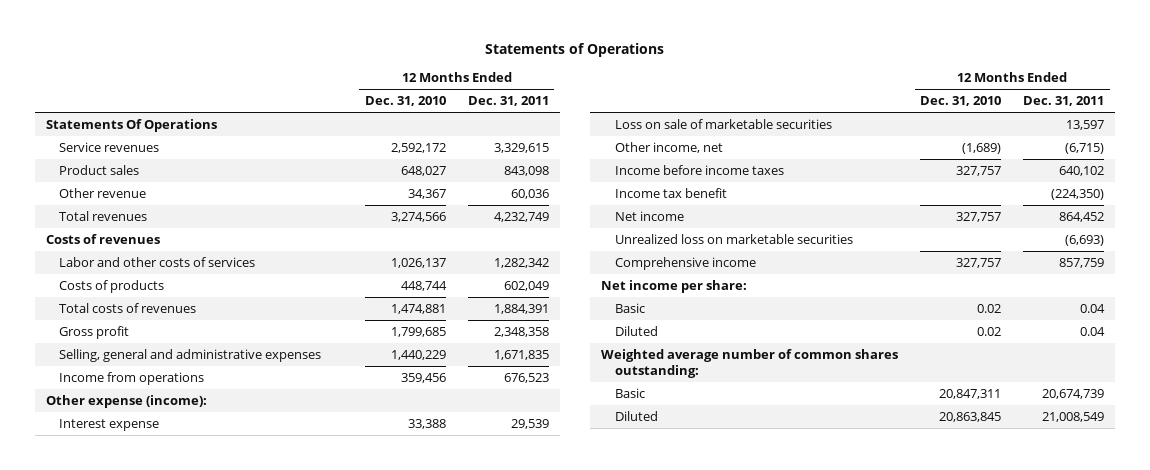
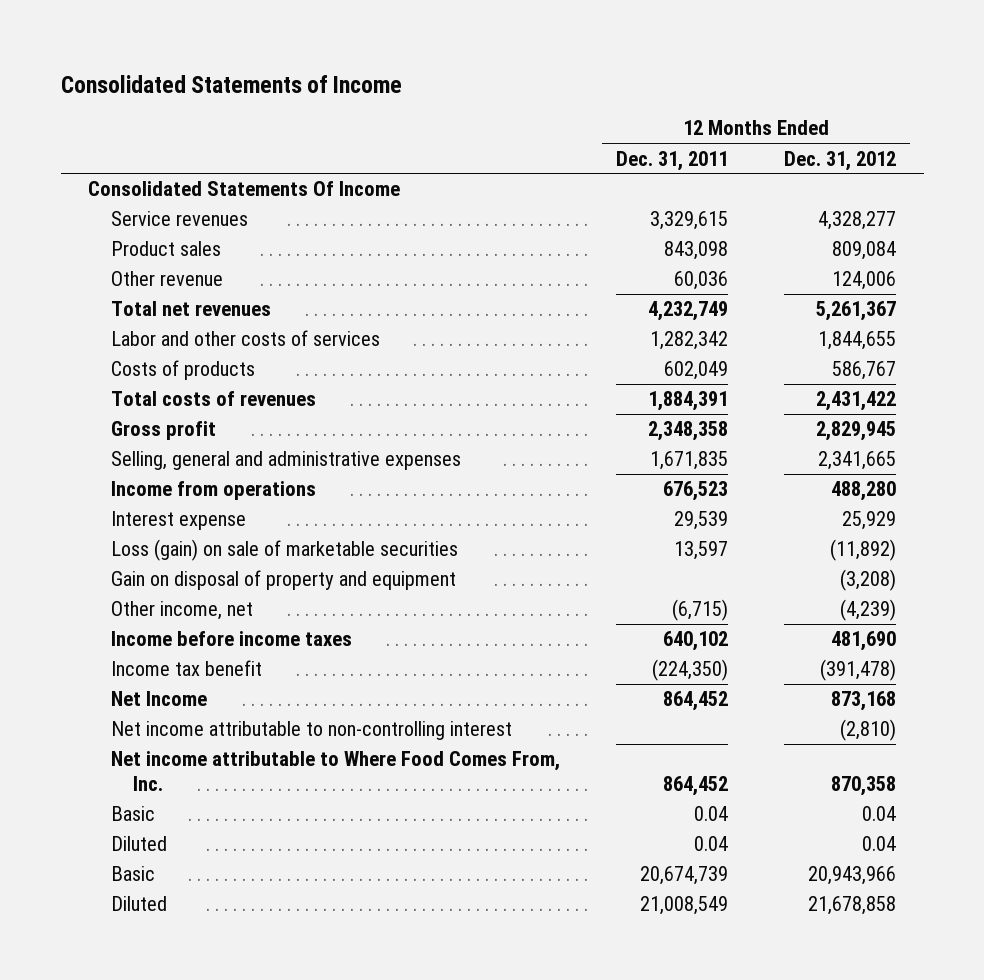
- Statements of Operations
+ Consolidated Statements of Income
- | 12 Months Ended Dec. 31, 2010 | 12 Months Ended Dec. 31, 2011
+ | 12 Months Ended Dec. 31, 2011 | 12 Months Ended Dec. 31, 2012
- Statements Of Operations
+ Consolidated Statements Of Income
- Total revenues | 3,274,566 | 4,232,749
- Costs of revenues
+ Total net revenues | 4,232,749 | 5,261,367
- Other expense (income):
- Loss on sale of marketable securities | | 13,597
+ Loss (gain) on sale of marketable securities | 13,597 | (11,892)
+ Gain on disposal of property and equipment | | (3,208)
- Net income | 327,757 | 864,452
- Unrealized loss on marketable securities | | (6,693)
- Comprehensive income | 327,757 | 857,759
- Net income per share:
+ Net Income | 864,452 | 873,168
+ Net income attributable to non-controlling interest | | (2,810)
+ Net income attributable to Where Food Comes From, Inc. | 864,452 | 870,358
- Weighted average number of common shares outstanding:

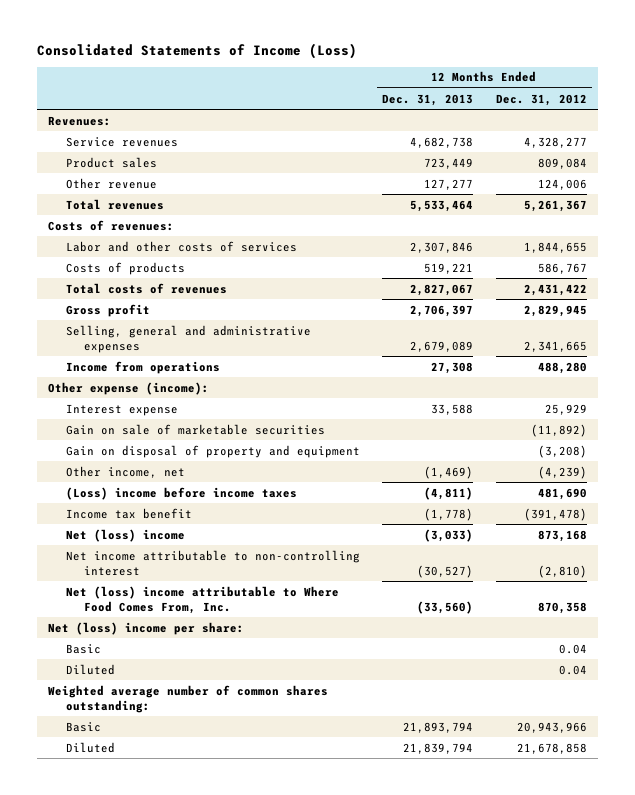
- Consolidated Statements of Income
+ Consolidated Statements of Income (Loss)
- | 12 Months Ended Dec. 31, 2011 | 12 Months Ended Dec. 31, 2012
+ | 12 Months Ended Dec. 31, 2013 | 12 Months Ended Dec. 31, 2012
- Consolidated Statements Of Income
+ Revenues:
- Total net revenues | 4,232,749 | 5,261,367
+ Total revenues | 5,533,464 | 5,261,367
+ Costs of revenues:
+ Other expense (income):
- Loss (gain) on sale of marketable securities | 13,597 | (11,892)
+ Gain on sale of marketable securities | | (11,892)
- Income before income taxes | 640,102 | 481,690
+ (Loss) income before income taxes | (4,811) | 481,690
- Net Income | 864,452 | 873,168
+ Net (loss) income | (3,033) | 873,168
- Net income attributable to Where Food Comes From, Inc. | 864,452 | 870,358
+ Net (loss) income attributable to Where Food Comes From, Inc. | (33,560) | 870,358
+ Net (loss) income per share:
+ Weighted average number of common shares outstanding:

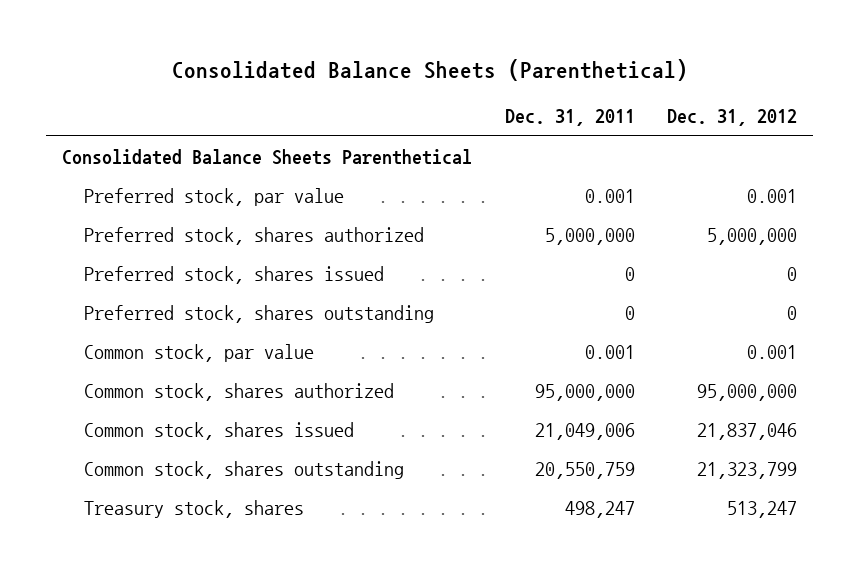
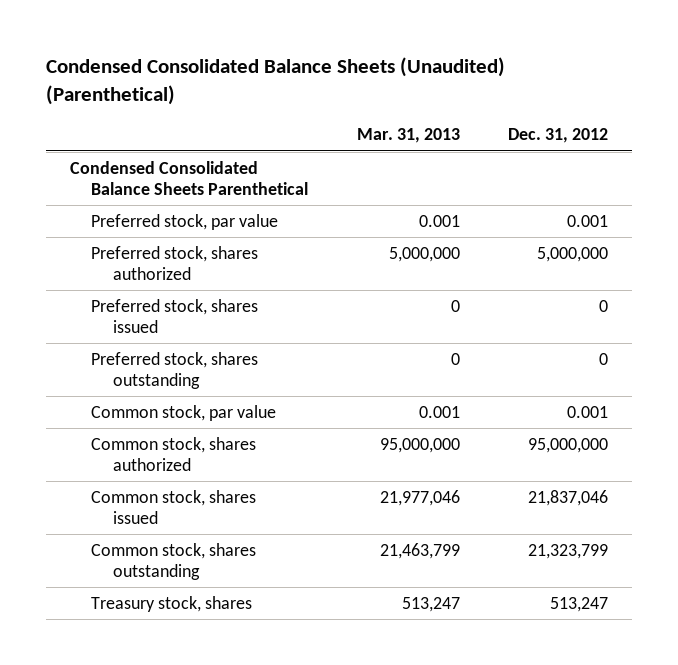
- Consolidated Balance Sheets (Parenthetical)
+ Condensed Consolidated Balance Sheets (Unaudited) (Parenthetical)
- | Dec. 31, 2011 | Dec. 31, 2012
+ | Mar. 31, 2013 | Dec. 31, 2012
- Consolidated Balance Sheets Parenthetical
+ Condensed Consolidated Balance Sheets Parenthetical

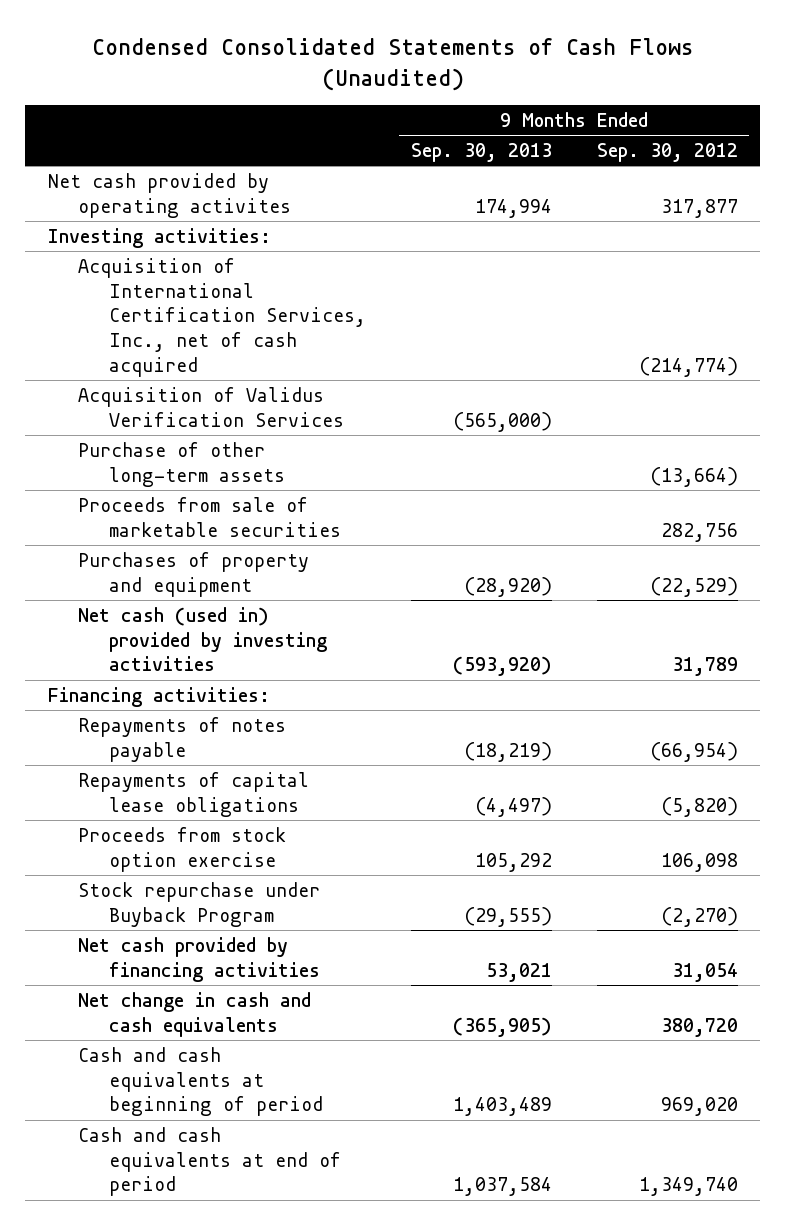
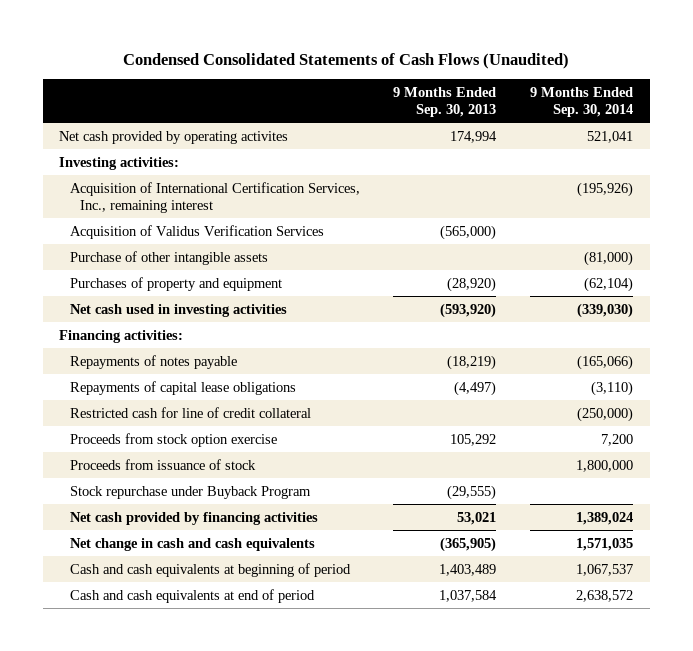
- | 9 Months Ended Sep. 30, 2013 | 9 Months Ended Sep. 30, 2012
+ | 9 Months Ended Sep. 30, 2013 | 9 Months Ended Sep. 30, 2014
- Acquisition of International Certification Services, Inc., net of cash acquired | | (214,774)
+ Acquisition of International Certification Services, Inc., remaining interest | | (195,926)
- Purchase of other long-term assets | | (13,664)
- Proceeds from sale of marketable securities | | 282,756
+ Purchase of other intangible assets | | (81,000)
- Net cash (used in) provided by investing activities | (593,920) | 31,789
+ Net cash used in investing activities | (593,920) | (339,030)
+ Restricted cash for line of credit collateral | | (250,000)
+ Proceeds from issuance of stock | | 1,800,000

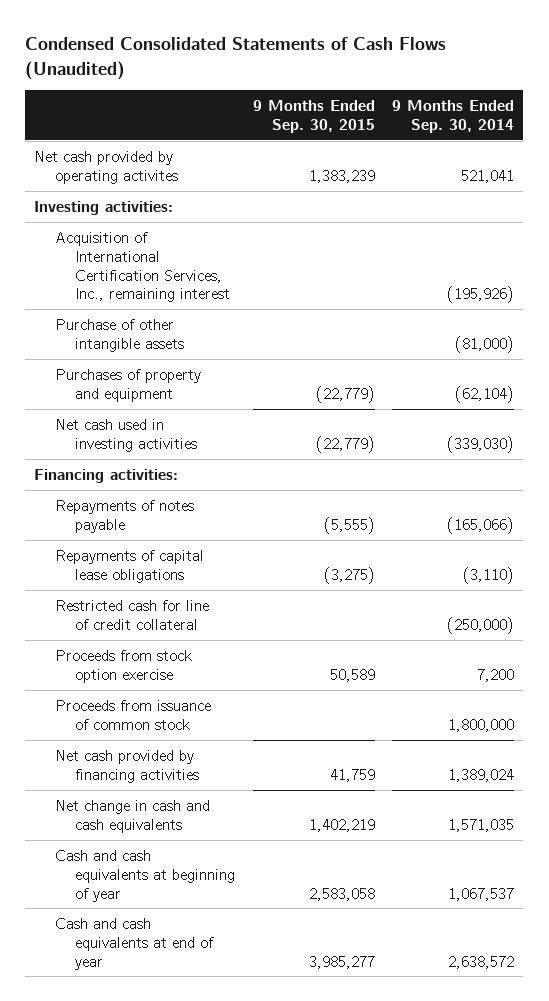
- | 9 Months Ended Sep. 30, 2013 | 9 Months Ended Sep. 30, 2014
+ | 9 Months Ended Sep. 30, 2015 | 9 Months Ended Sep. 30, 2014
- Acquisition of Validus Verification Services | (565,000) |
- Proceeds from issuance of stock | | 1,800,000
- Stock repurchase under Buyback Program | (29,555) |
+ Proceeds from issuance of common stock | | 1,800,000
- Cash and cash equivalents at beginning of period | 1,403,489 | 1,067,537
- Cash and cash equivalents at end of period | 1,037,584 | 2,638,572
+ Cash and cash equivalents at beginning of year | 2,583,058 | 1,067,537
+ Cash and cash equivalents at end of year | 3,985,277 | 2,638,572

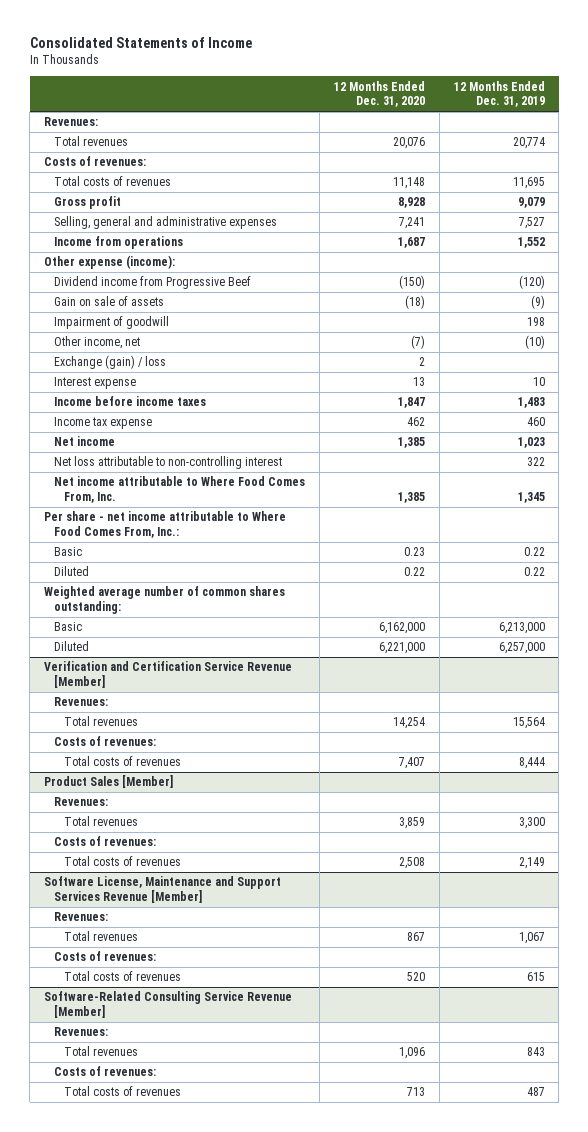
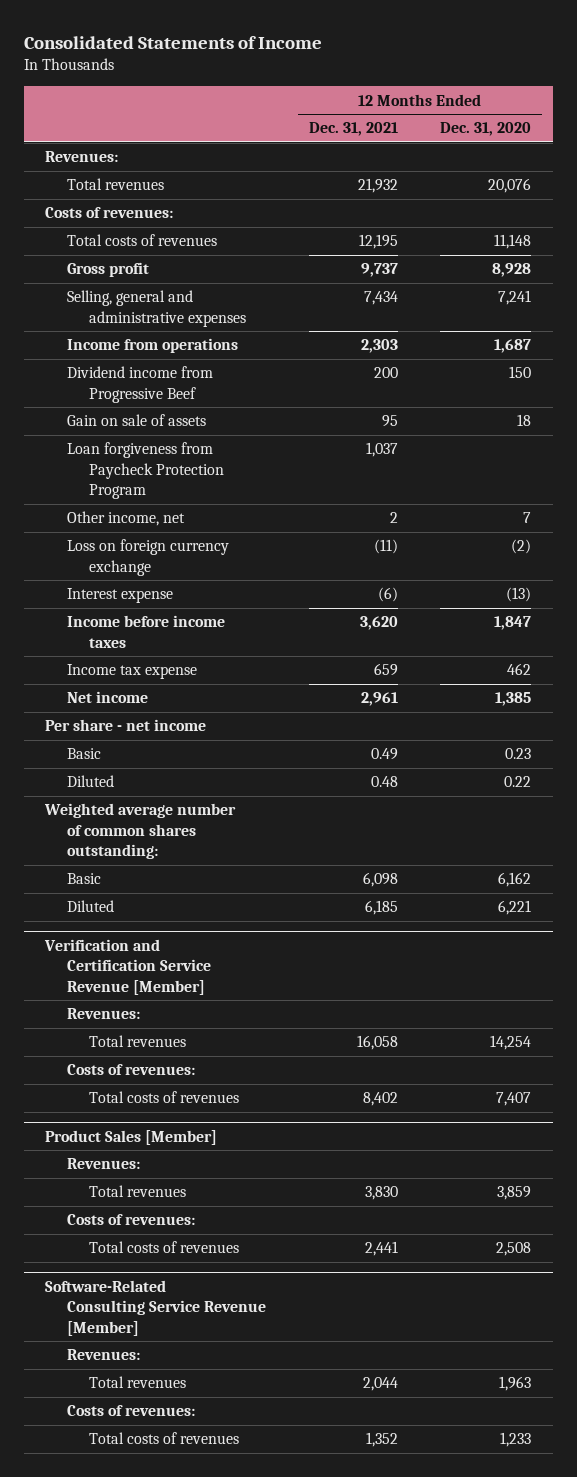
- | 12 Months Ended Dec. 31, 2020 | 12 Months Ended Dec. 31, 2019
+ | 12 Months Ended Dec. 31, 2021 | 12 Months Ended Dec. 31, 2020
- Other expense (income):
- Dividend income from Progressive Beef | (150) | (120)
- Gain on sale of assets | (18) | (9)
- Impairment of goodwill | | 198
- Other income, net | (7) | (10)
- Exchange (gain) / loss | 2 |
- Interest expense | 13 | 10
+ Dividend income from Progressive Beef | 200 | 150
+ Gain on sale of assets | 95 | 18
+ Loan forgiveness from Paycheck Protection Program | 1,037 |
+ Other income, net | 2 | 7
+ Loss on foreign currency exchange | (11) | (2)
+ Interest expense | (6) | (13)
- Net loss attributable to non-controlling interest | | 322
- Net income attributable to Where Food Comes From, Inc. | 1,385 | 1,345
- Per share - net income attributable to Where Food Comes From, Inc.:
+ Per share - net income
- Basic | 6,162,000 | 6,213,000
- Diluted | 6,221,000 | 6,257,000
+ Basic | 6,098 | 6,162
+ Diluted | 6,185 | 6,221
- Software License, Maintenance and Support Services Revenue [Member]
- Revenues:
- Total revenues | 867 | 1,067
- Costs of revenues:
- Total costs of revenues | 520 | 615
@ Software-Related Consulting Service Revenue [Member]
- Total revenues | 1,096 | 843
+ Total revenues | 2,044 | 1,963
- Total costs of revenues | 713 | 487
+ Total costs of revenues | 1,352 | 1,233

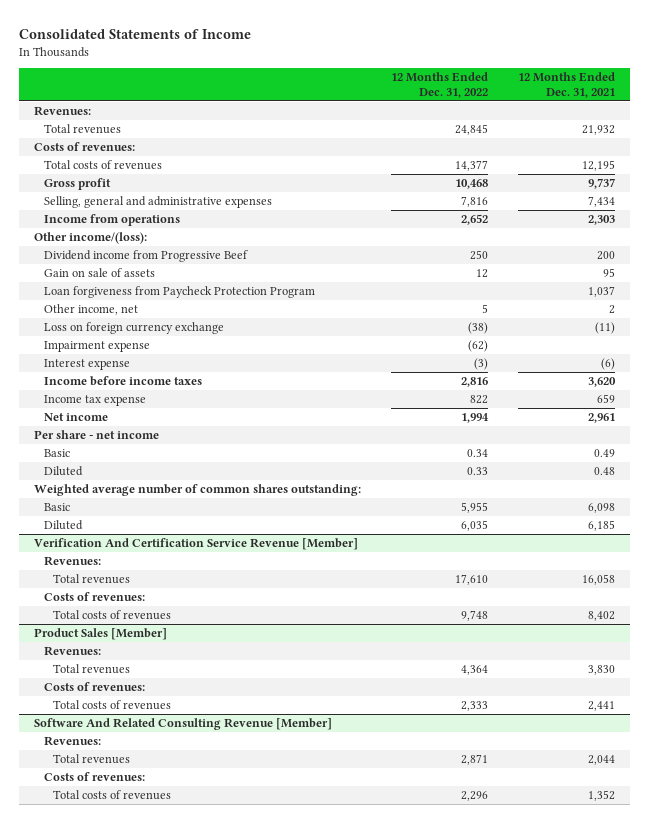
- | 12 Months Ended Dec. 31, 2021 | 12 Months Ended Dec. 31, 2020
+ | 12 Months Ended Dec. 31, 2022 | 12 Months Ended Dec. 31, 2021
+ Other income/(loss):
+ Impairment expense | (62) |
- Verification and Certification Service Revenue [Member]
+ Verification And Certification Service Revenue [Member]
- Software-Related Consulting Service Revenue [Member]
+ Software And Related Consulting Revenue [Member]

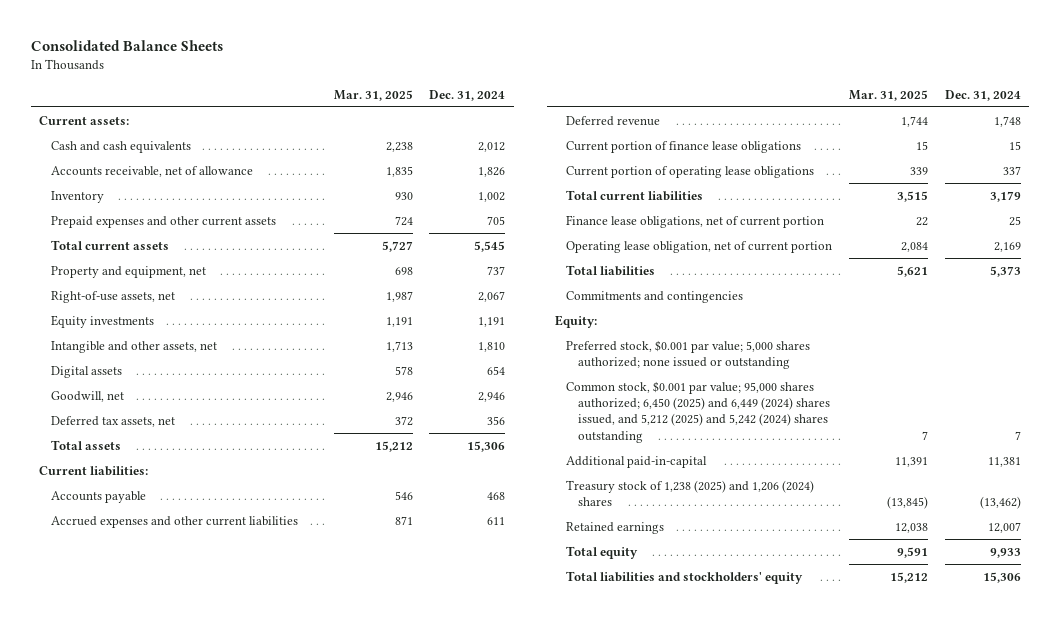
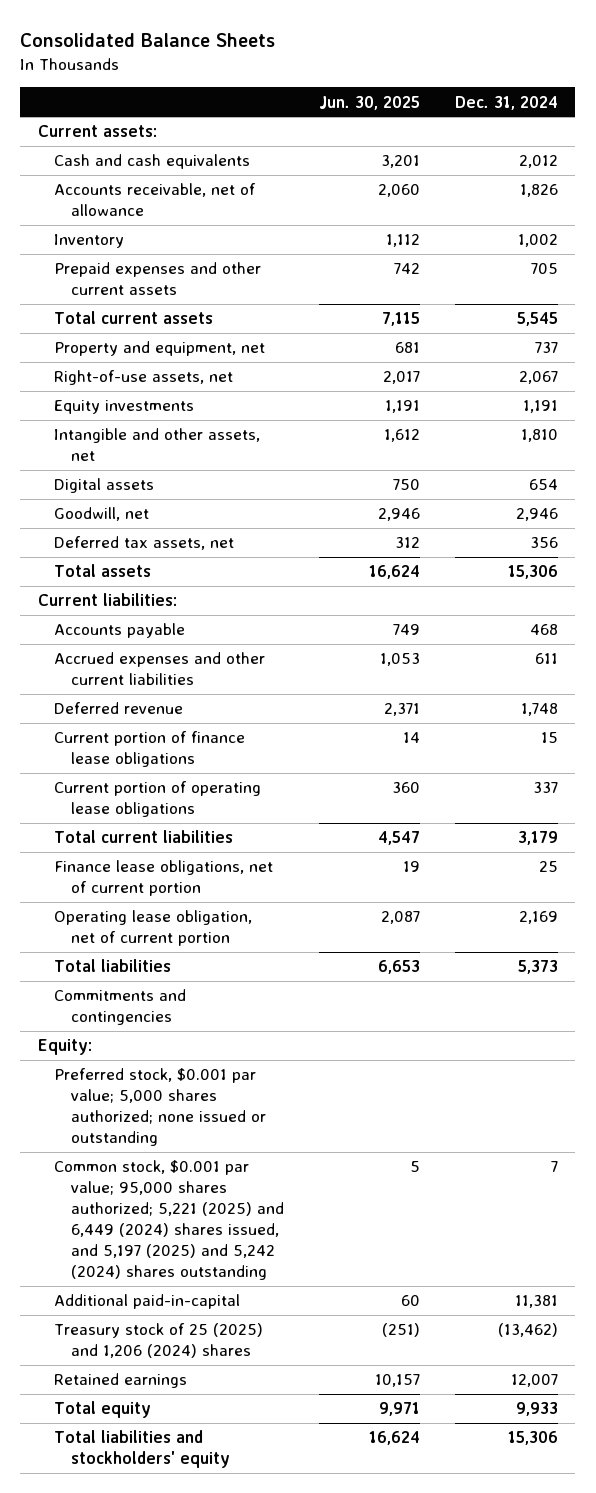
- | Mar. 31, 2025 | Dec. 31, 2024
+ | Jun. 30, 2025 | Dec. 31, 2024
- Common stock, $0.001 par value; 95,000 shares authorized; 6,450 (2025) and 6,449 (2024) shares issued, and 5,212 (2025) and 5,242 (2024) shares outstanding | 7 | 7
+ Common stock, $0.001 par value; 95,000 shares authorized; 5,221 (2025) and 6,449 (2024) shares issued, and 5,197 (2025) and 5,242 (2024) shares outstanding | 5 | 7
- Treasury stock of 1,238 (2025) and 1,206 (2024) shares | (13,845) | (13,462)
+ Treasury stock of 25 (2025) and 1,206 (2024) shares | (251) | (13,462)

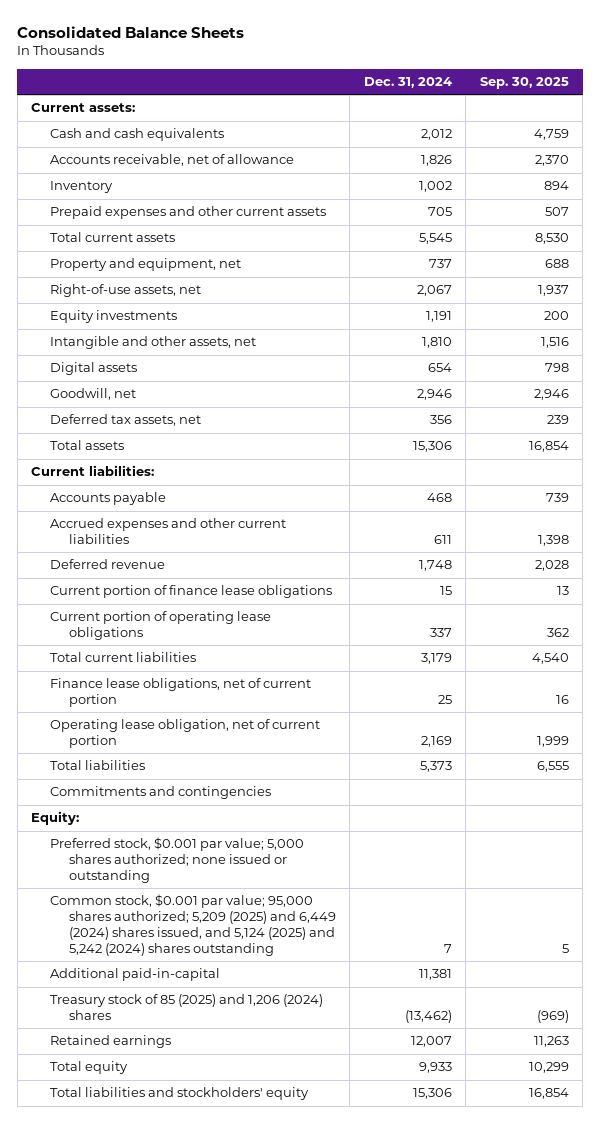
- | Jun. 30, 2025 | Dec. 31, 2024
+ | Dec. 31, 2024 | Sep. 30, 2025
- Common stock, $0.001 par value; 95,000 shares authorized; 5,221 (2025) and 6,449 (2024) shares issued, and 5,197 (2025) and 5,242 (2024) shares outstanding | 5 | 7
+ Common stock, $0.001 par value; 95,000 shares authorized; 5,209 (2025) and 6,449 (2024) shares issued, and 5,124 (2025) and 5,242 (2024) shares outstanding | 7 | 5
- Treasury stock of 25 (2025) and 1,206 (2024) shares | (251) | (13,462)
+ Treasury stock of 85 (2025) and 1,206 (2024) shares | (13,462) | (969)

